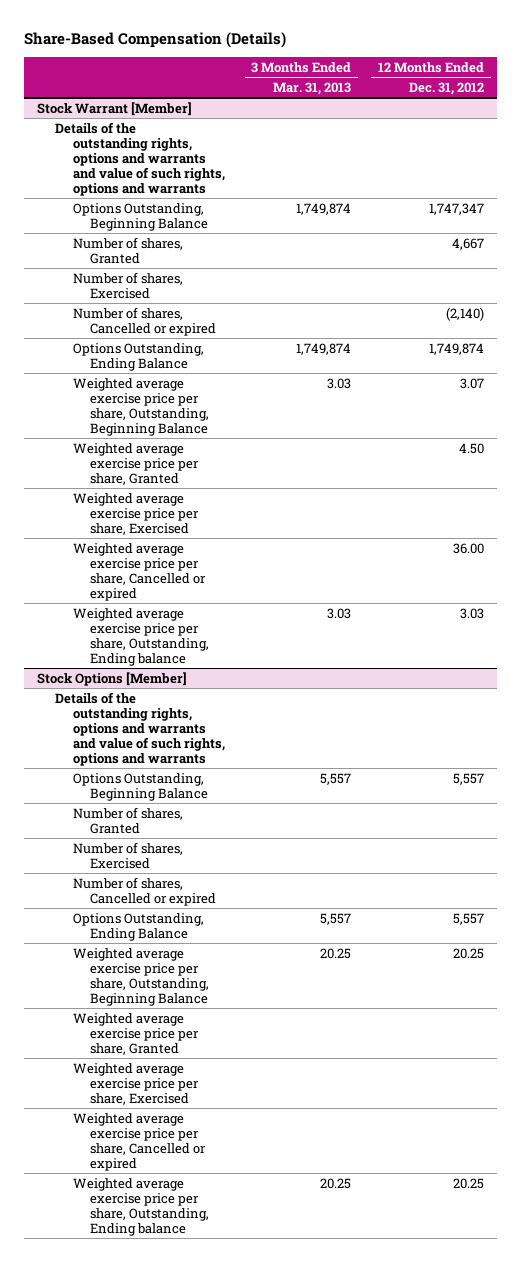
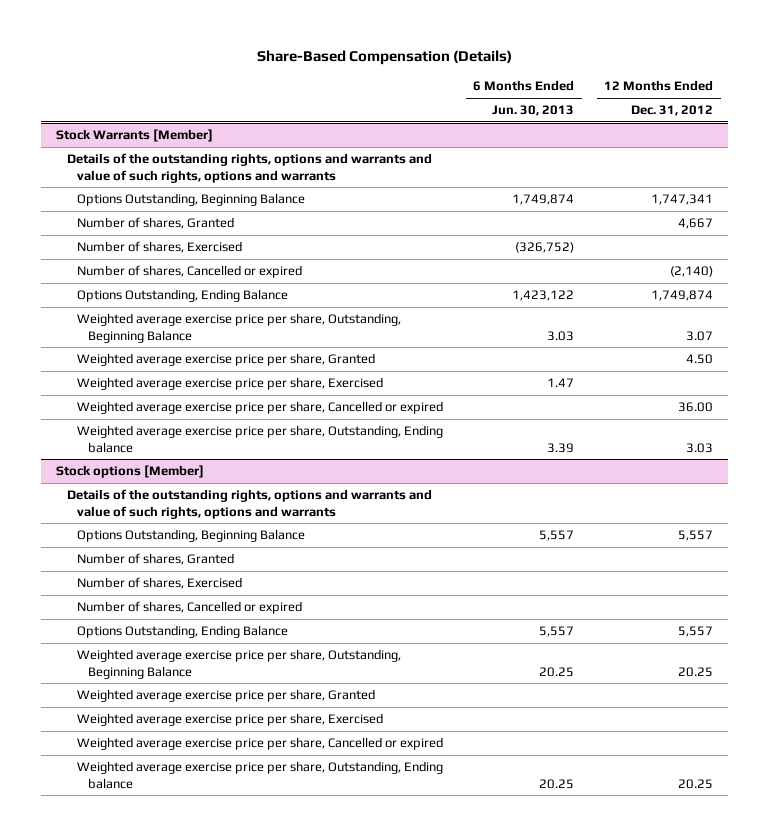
- | 3 Months Ended Mar. 31, 2013 | 12 Months Ended Dec. 31, 2012
+ | 6 Months Ended Jun. 30, 2013 | 12 Months Ended Dec. 31, 2012
- Stock Warrant [Member]
+ Stock Warrants [Member]
- Options Outstanding, Beginning Balance | 1,749,874 | 1,747,347
+ Options Outstanding, Beginning Balance | 1,749,874 | 1,747,341
- Stock Options [Member]
+ Stock options [Member]

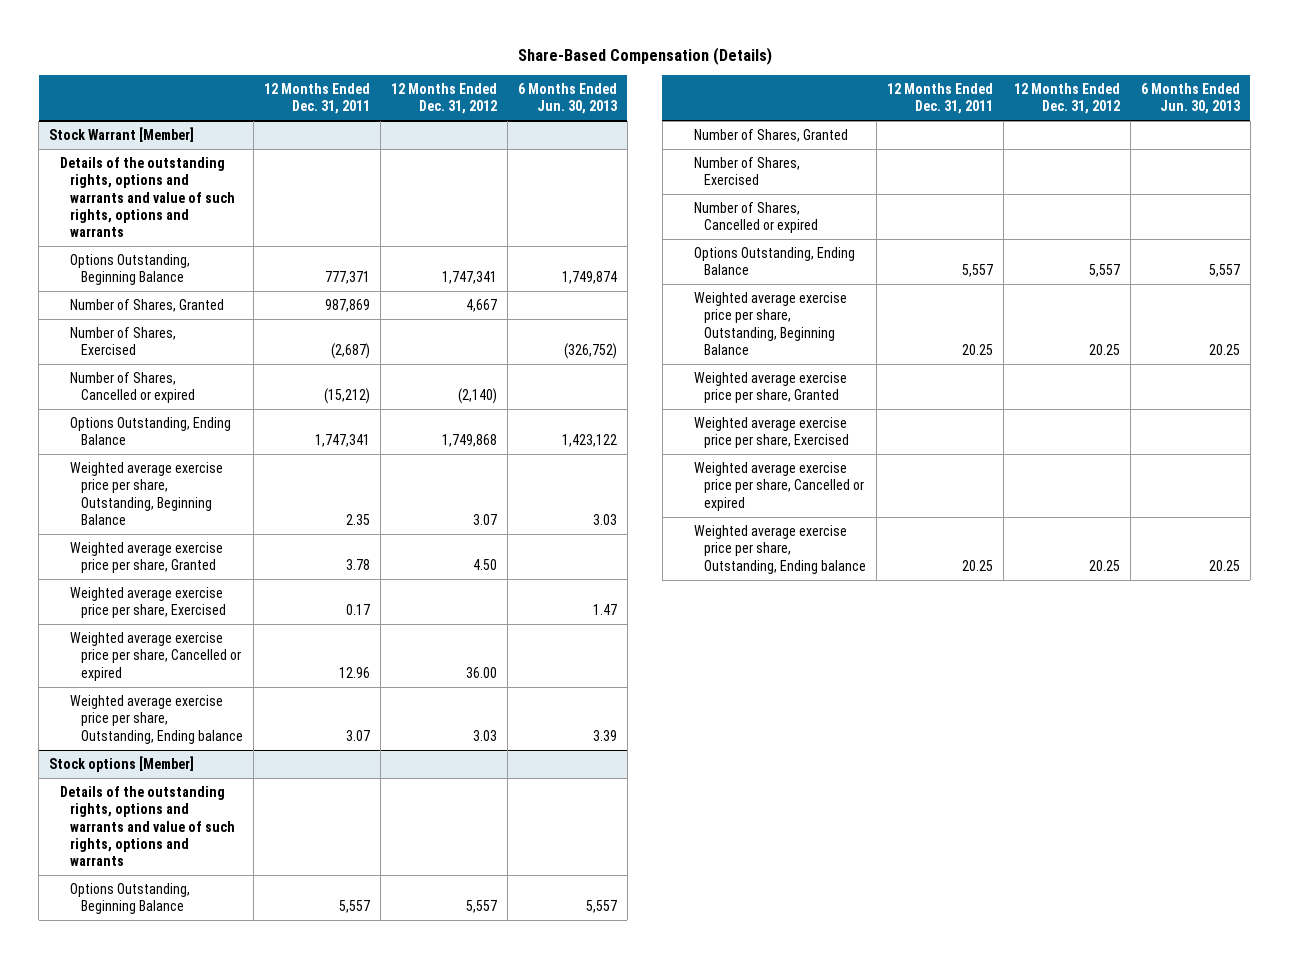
- | 6 Months Ended Jun. 30, 2013 | 12 Months Ended Dec. 31, 2012
+ | 12 Months Ended Dec. 31, 2011 | 12 Months Ended Dec. 31, 2012 | 6 Months Ended Jun. 30, 2013
- Stock Warrants [Member]
+ Stock Warrant [Member]
- Number of shares, Granted | | 4,667
- Number of shares, Exercised | (326,752) |
- Number of shares, Cancelled or expired | | (2,140)
- Options Outstanding, Ending Balance | 1,423,122 | 1,749,874
+ Number of Shares, Granted | 987,869 | 4,667 |
+ Number of Shares, Exercised | (2,687) | | (326,752)
+ Number of Shares, Cancelled or expired | (15,212) | (2,140) |
+ Options Outstanding, Ending Balance | 1,747,341 | 1,749,868 | 1,423,122
@ Stock options [Member]
- Number of shares, Granted
- Number of shares, Exercised
- Number of shares, Cancelled or expired
+ Number of Shares, Granted
+ Number of Shares, Exercised
+ Number of Shares, Cancelled or expired

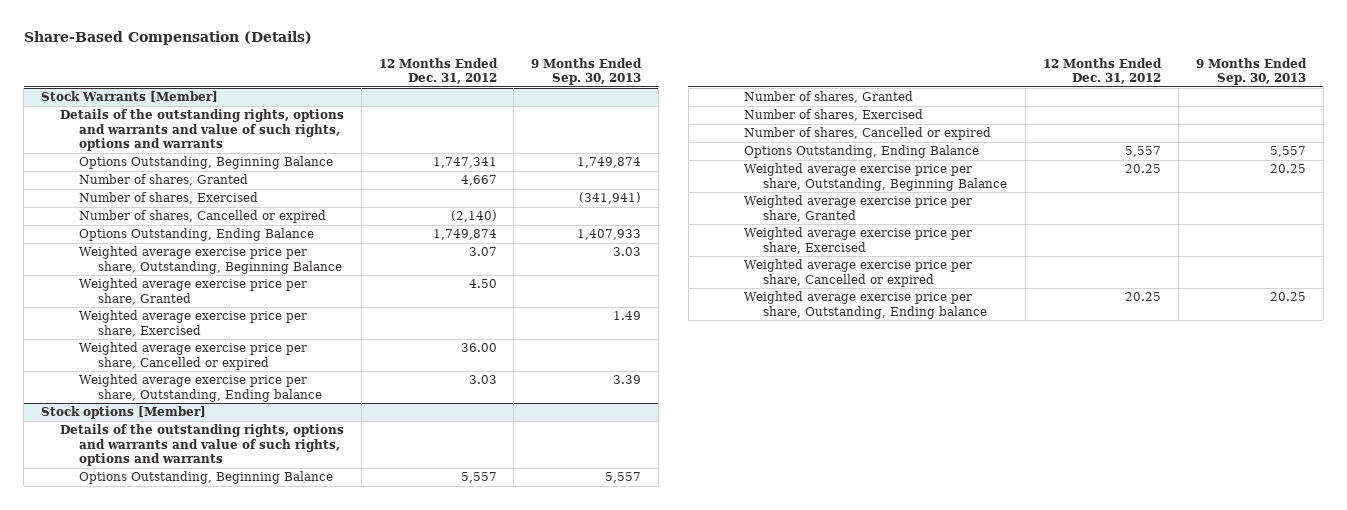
- | 12 Months Ended Dec. 31, 2011 | 12 Months Ended Dec. 31, 2012 | 6 Months Ended Jun. 30, 2013
+ | 12 Months Ended Dec. 31, 2012 | 9 Months Ended Sep. 30, 2013
- Stock Warrant [Member]
+ Stock Warrants [Member]
- Number of Shares, Granted | 987,869 | 4,667 |
- Number of Shares, Exercised | (2,687) | | (326,752)
- Number of Shares, Cancelled or expired | (15,212) | (2,140) |
- Options Outstanding, Ending Balance | 1,747,341 | 1,749,868 | 1,423,122
+ Number of shares, Granted | 4,667 |
+ Number of shares, Exercised | | (341,941)
+ Number of shares, Cancelled or expired | (2,140) |
+ Options Outstanding, Ending Balance | 1,749,874 | 1,407,933
@ Stock options [Member]
- Number of Shares, Granted
- Number of Shares, Exercised
- Number of Shares, Cancelled or expired
+ Number of shares, Granted
+ Number of shares, Exercised
+ Number of shares, Cancelled or expired

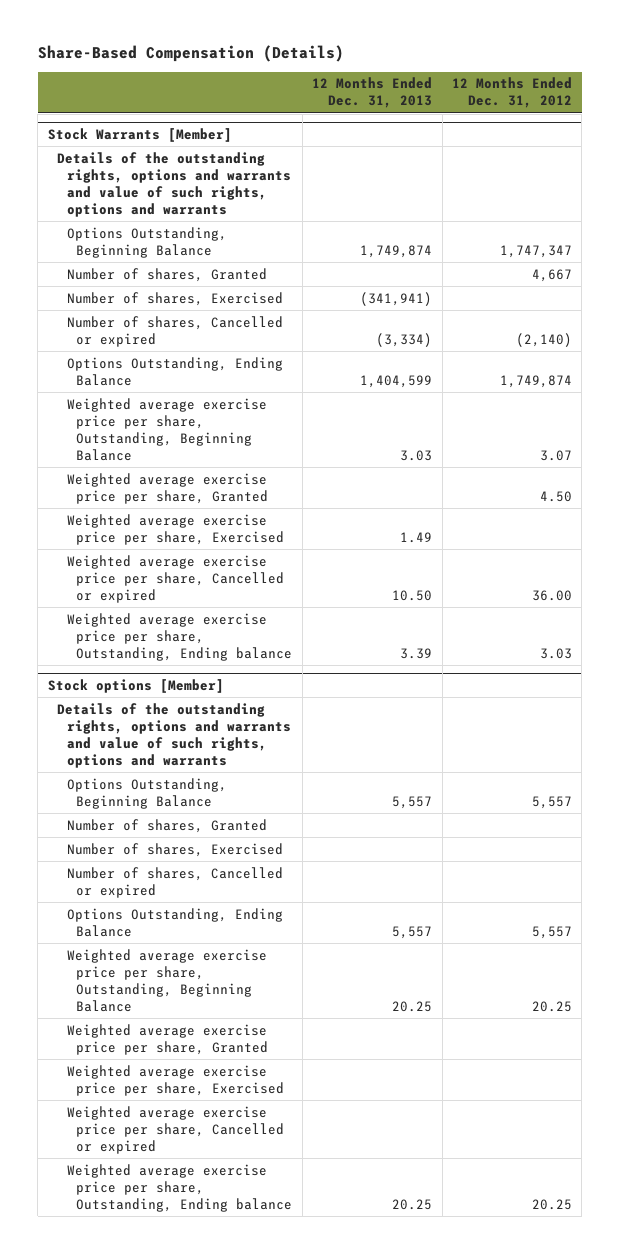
- | 12 Months Ended Dec. 31, 2012 | 9 Months Ended Sep. 30, 2013
+ | 12 Months Ended Dec. 31, 2013 | 12 Months Ended Dec. 31, 2012
@ Stock Warrants [Member]
- Options Outstanding, Beginning Balance | 1,747,341 | 1,749,874
+ Options Outstanding, Beginning Balance | 1,749,874 | 1,747,347

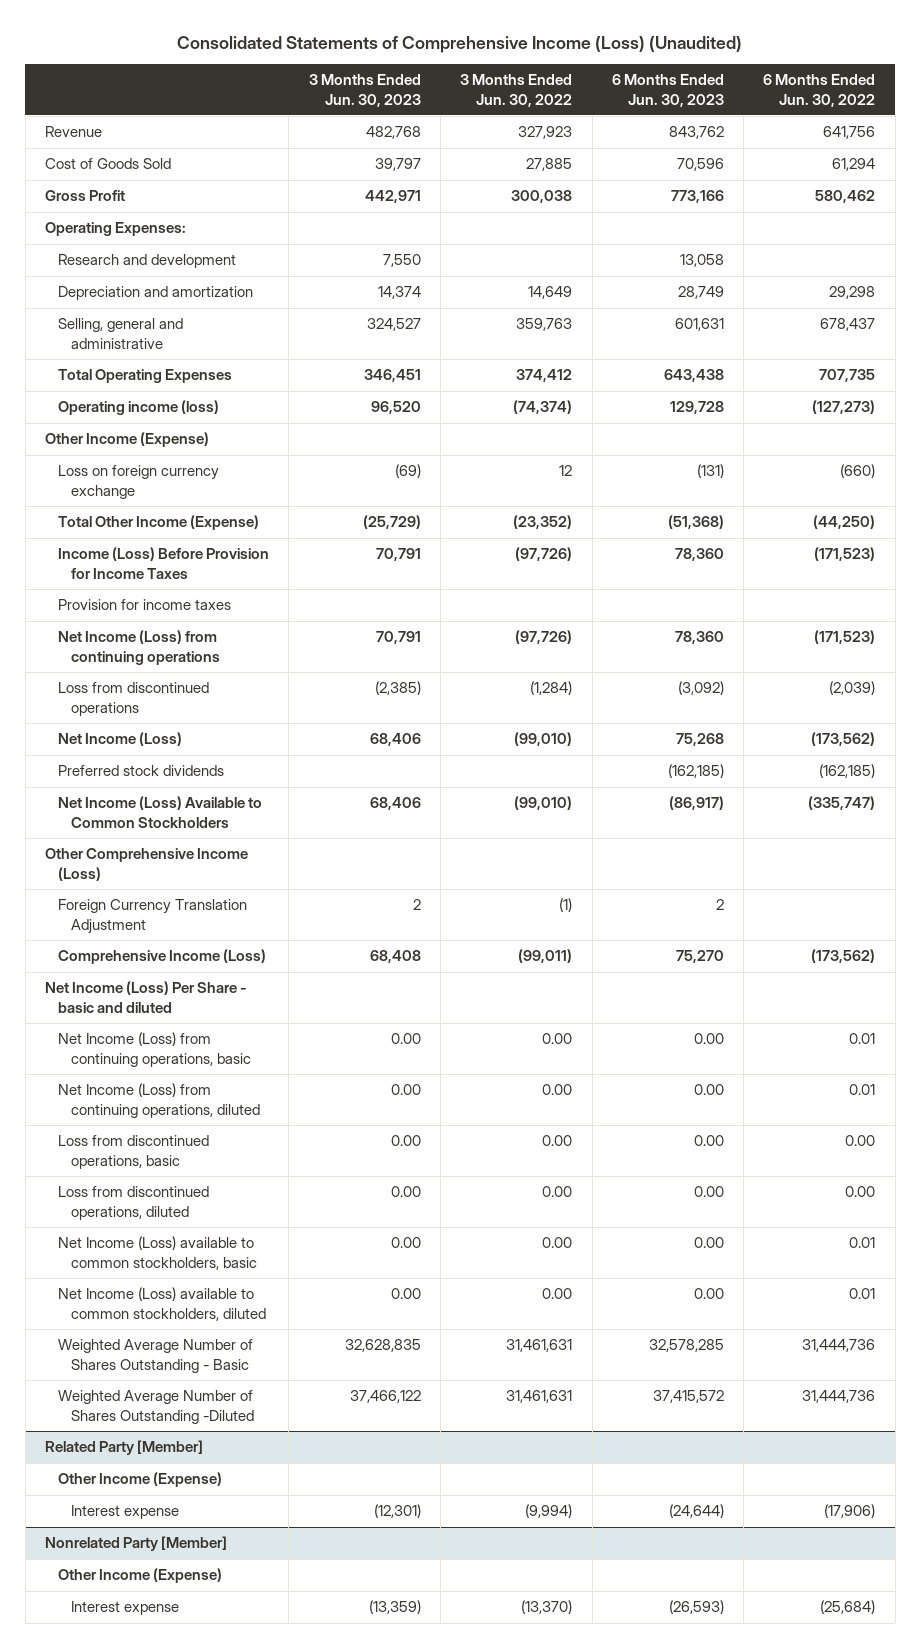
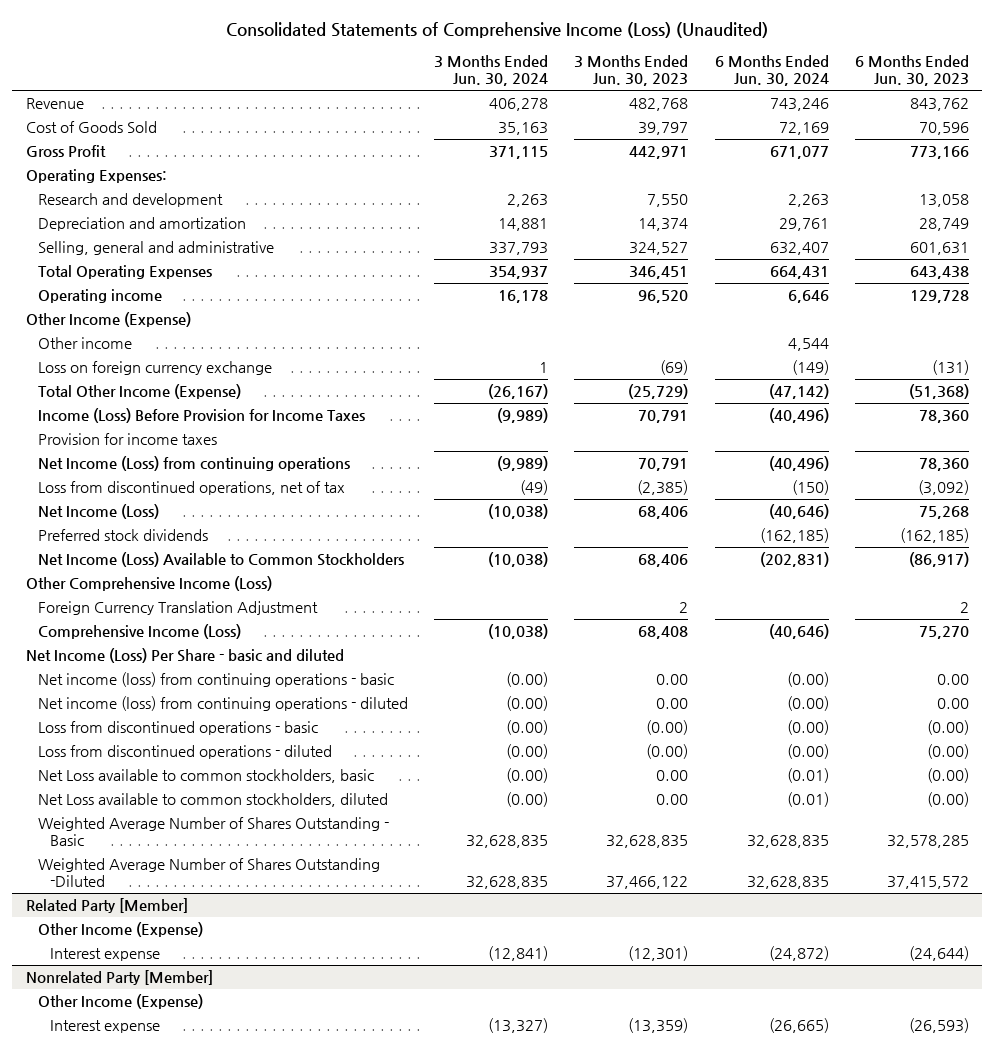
- | 3 Months Ended Jun. 30, 2023 | 3 Months Ended Jun. 30, 2022 | 6 Months Ended Jun. 30, 2023 | 6 Months Ended Jun. 30, 2022
+ | 3 Months Ended Jun. 30, 2024 | 3 Months Ended Jun. 30, 2023 | 6 Months Ended Jun. 30, 2024 | 6 Months Ended Jun. 30, 2023
- Operating income (loss) | 96,520 | (74,374) | 129,728 | (127,273)
+ Operating income | 16,178 | 96,520 | 6,646 | 129,728
+ Other income | | | 4,544 |
- Loss from discontinued operations | (2,385) | (1,284) | (3,092) | (2,039)
+ Loss from discontinued operations, net of tax | (49) | (2,385) | (150) | (3,092)
- Net Income (Loss) from continuing operations, basic | 0.00 | 0.00 | 0.00 | 0.01
- Net Income (Loss) from continuing operations, diluted | 0.00 | 0.00 | 0.00 | 0.01
- Loss from discontinued operations, basic | 0.00 | 0.00 | 0.00 | 0.00
- Loss from discontinued operations, diluted | 0.00 | 0.00 | 0.00 | 0.00
- Net Income (Loss) available to common stockholders, basic | 0.00 | 0.00 | 0.00 | 0.01
- Net Income (Loss) available to common stockholders, diluted | 0.00 | 0.00 | 0.00 | 0.01
+ Net income (loss) from continuing operations - basic | (0.00) | 0.00 | (0.00) | 0.00
+ Net income (loss) from continuing operations - diluted | (0.00) | 0.00 | (0.00) | 0.00
+ Loss from discontinued operations - basic | (0.00) | (0.00) | (0.00) | (0.00)
+ Loss from discontinued operations - diluted | (0.00) | (0.00) | (0.00) | (0.00)
+ Net Loss available to common stockholders, basic | (0.00) | 0.00 | (0.01) | (0.00)
+ Net Loss available to common stockholders, diluted | (0.00) | 0.00 | (0.01) | (0.00)

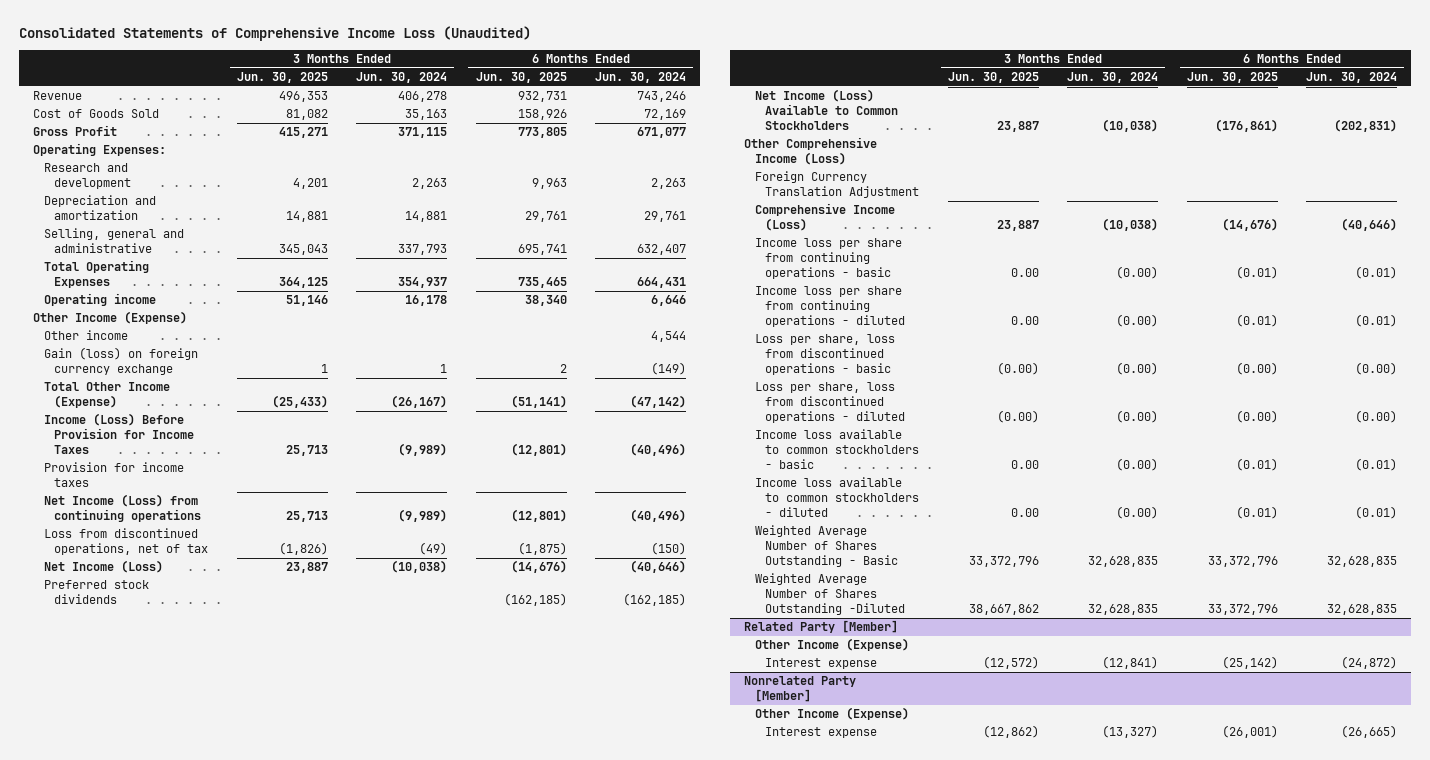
- Consolidated Statements of Comprehensive Income (Loss) (Unaudited)
+ Consolidated Statements of Comprehensive Income Loss (Unaudited)
- | 3 Months Ended Jun. 30, 2024 | 3 Months Ended Jun. 30, 2023 | 6 Months Ended Jun. 30, 2024 | 6 Months Ended Jun. 30, 2023
+ | 3 Months Ended Jun. 30, 2025 | 3 Months Ended Jun. 30, 2024 | 6 Months Ended Jun. 30, 2025 | 6 Months Ended Jun. 30, 2024
- Loss on foreign currency exchange | 1 | (69) | (149) | (131)
+ Gain (loss) on foreign currency exchange | 1 | 1 | 2 | (149)
- Net Income (Loss) Per Share - basic and diluted
- Net income (loss) from continuing operations - basic | (0.00) | 0.00 | (0.00) | 0.00
- Net income (loss) from continuing operations - diluted | (0.00) | 0.00 | (0.00) | 0.00
- Loss from discontinued operations - basic | (0.00) | (0.00) | (0.00) | (0.00)
- Loss from discontinued operations - diluted | (0.00) | (0.00) | (0.00) | (0.00)
- Net Loss available to common stockholders, basic | (0.00) | 0.00 | (0.01) | (0.00)
- Net Loss available to common stockholders, diluted | (0.00) | 0.00 | (0.01) | (0.00)
+ Income loss per share from continuing operations - basic | 0.00 | (0.00) | (0.01) | (0.01)
+ Income loss per share from continuing operations - diluted | 0.00 | (0.00) | (0.01) | (0.01)
+ Loss per share, loss from discontinued operations - basic | (0.00) | (0.00) | (0.00) | (0.00)
+ Loss per share, loss from discontinued operations - diluted | (0.00) | (0.00) | (0.00) | (0.00)
+ Income loss available to common stockholders - basic | 0.00 | (0.00) | (0.01) | (0.01)
+ Income loss available to common stockholders - diluted | 0.00 | (0.00) | (0.01) | (0.01)

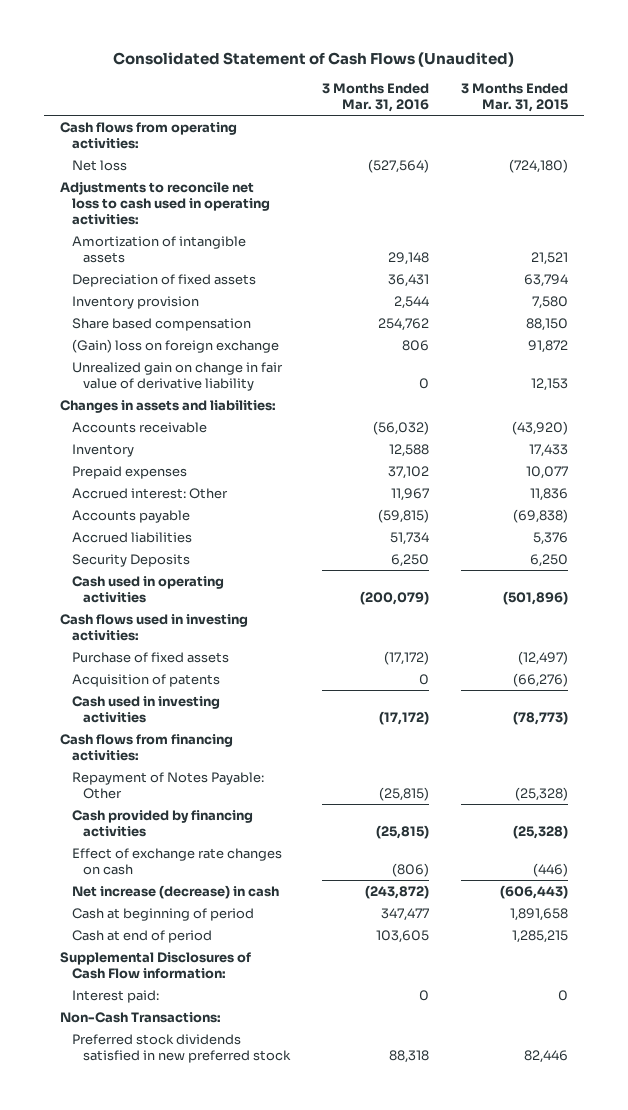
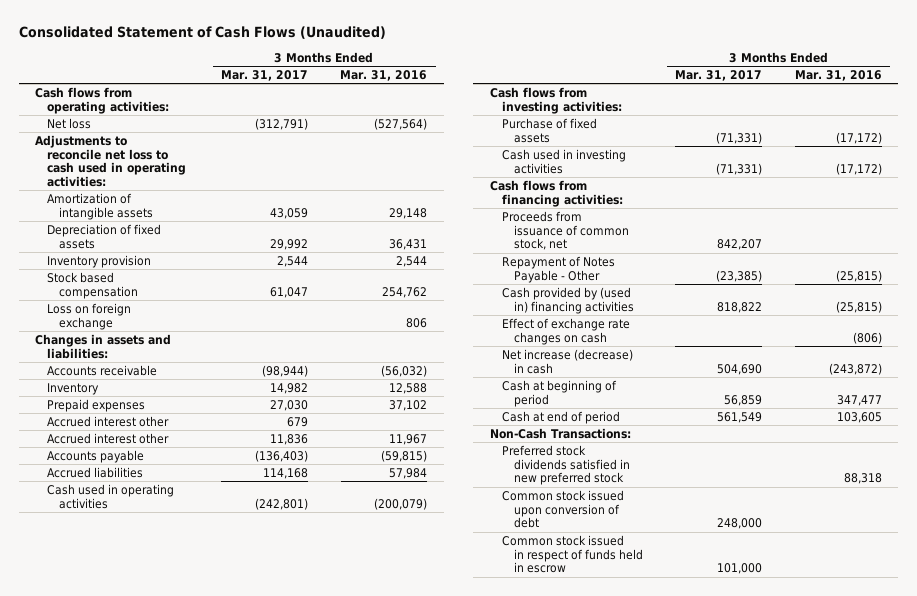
- | 3 Months Ended Mar. 31, 2016 | 3 Months Ended Mar. 31, 2015
+ | 3 Months Ended Mar. 31, 2017 | 3 Months Ended Mar. 31, 2016
- Share based compensation | 254,762 | 88,150
- (Gain) loss on foreign exchange | 806 | 91,872
- Unrealized gain on change in fair value of derivative liability | 0 | 12,153
+ Stock based compensation | 61,047 | 254,762
+ Loss on foreign exchange | | 806
- Accrued interest: Other | 11,967 | 11,836
+ Accrued interest other | 679 |
+ Accrued interest other | 11,836 | 11,967
- Accrued liabilities | 51,734 | 5,376
- Security Deposits | 6,250 | 6,250
+ Accrued liabilities | 114,168 | 57,984
- Cash flows used in investing activities:
+ Cash flows from investing activities:
- Acquisition of patents | 0 | (66,276)
- Repayment of Notes Payable: Other | (25,815) | (25,328)
- Cash provided by financing activities | (25,815) | (25,328)
+ Proceeds from issuance of common stock, net | 842,207 |
+ Repayment of Notes Payable - Other | (23,385) | (25,815)
+ Cash provided by (used in) financing activities | 818,822 | (25,815)
- Supplemental Disclosures of Cash Flow information:
- Interest paid: | 0 | 0
+ Common stock issued upon conversion of debt | 248,000 |
+ Common stock issued in respect of funds held in escrow | 101,000 |

